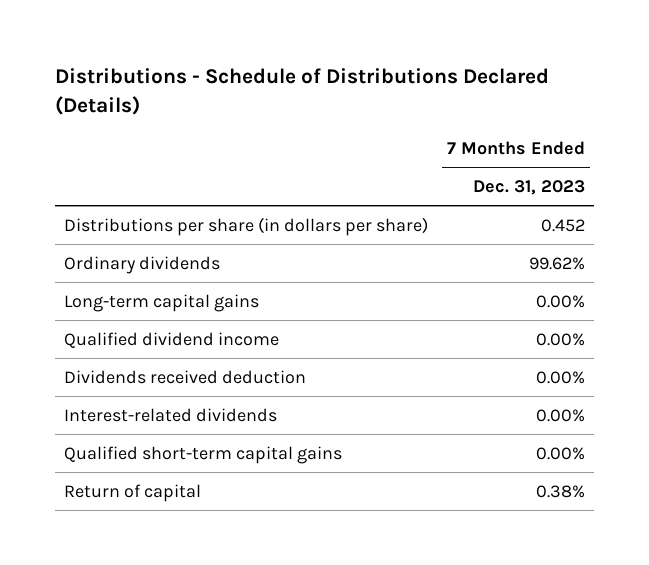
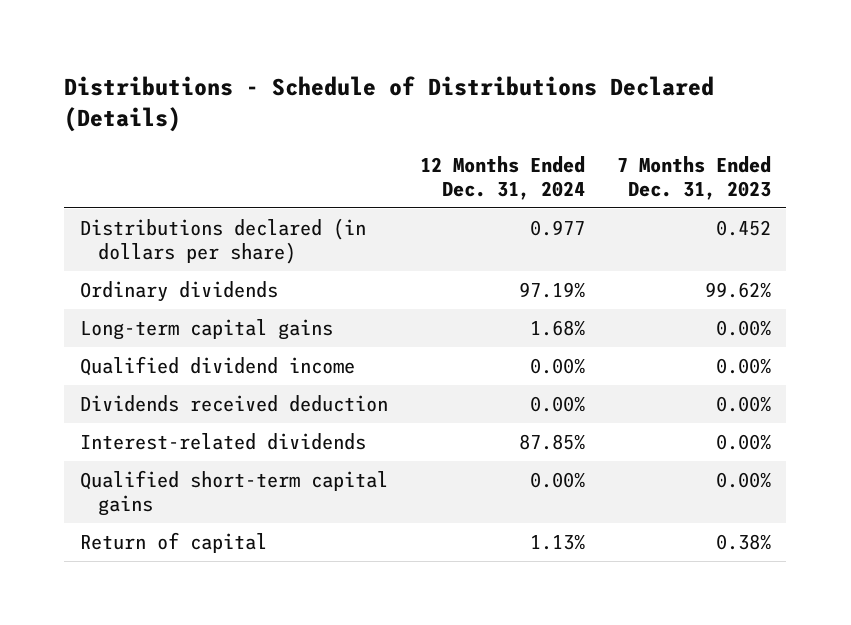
- | 7 Months Ended Dec. 31, 2023
+ | 12 Months Ended Dec. 31, 2024 | 7 Months Ended Dec. 31, 2023
- Distributions per share (in dollars per share) | 0.452
+ Distributions declared (in dollars per share) | 0.977 | 0.452

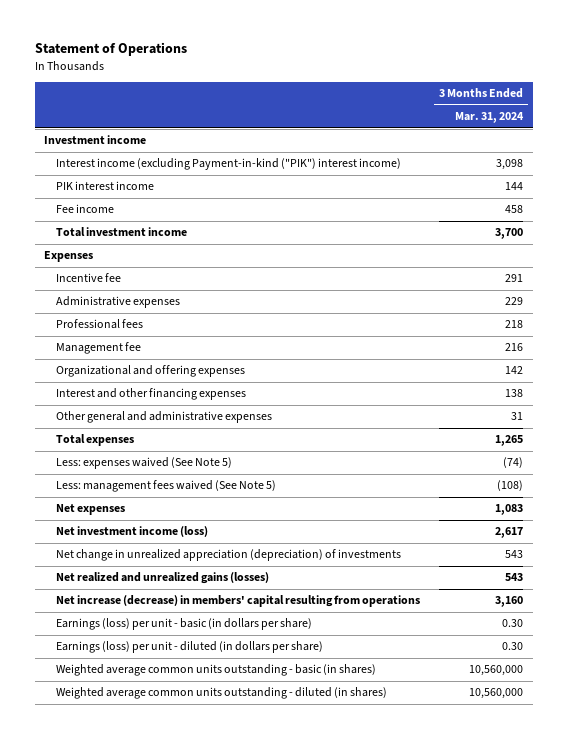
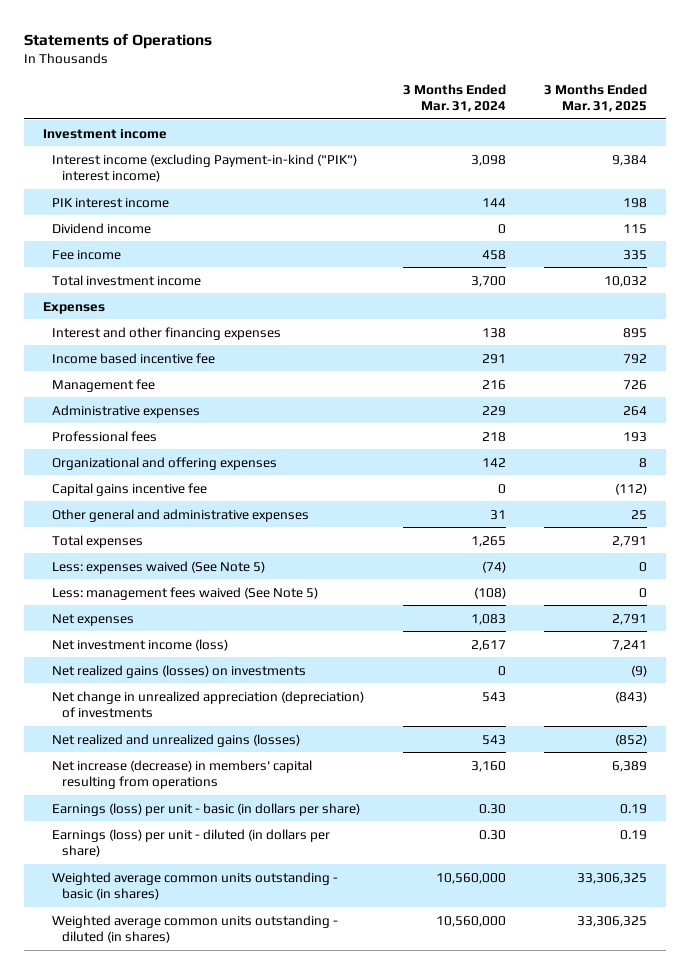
- Statement of Operations
+ Statements of Operations
- | 3 Months Ended Mar. 31, 2024
+ | 3 Months Ended Mar. 31, 2024 | 3 Months Ended Mar. 31, 2025
+ Dividend income | 0 | 115
- Incentive fee | 291
moved up: Interest and other financing expenses | 138 | 895
+ Income based incentive fee | 291 | 792
moved up: Management fee | 216 | 726
+ Capital gains incentive fee | 0 | (112)
+ Net realized gains (losses) on investments | 0 | (9)

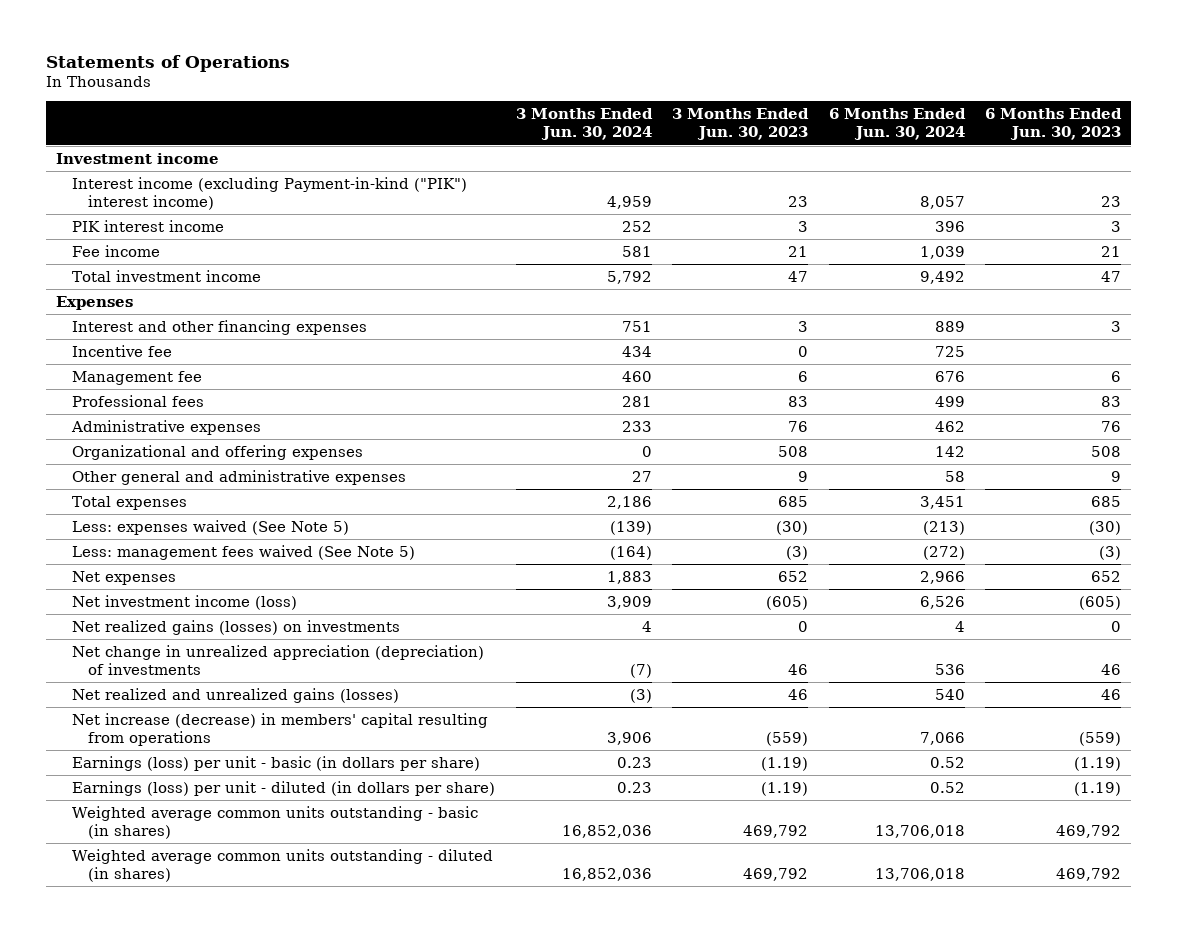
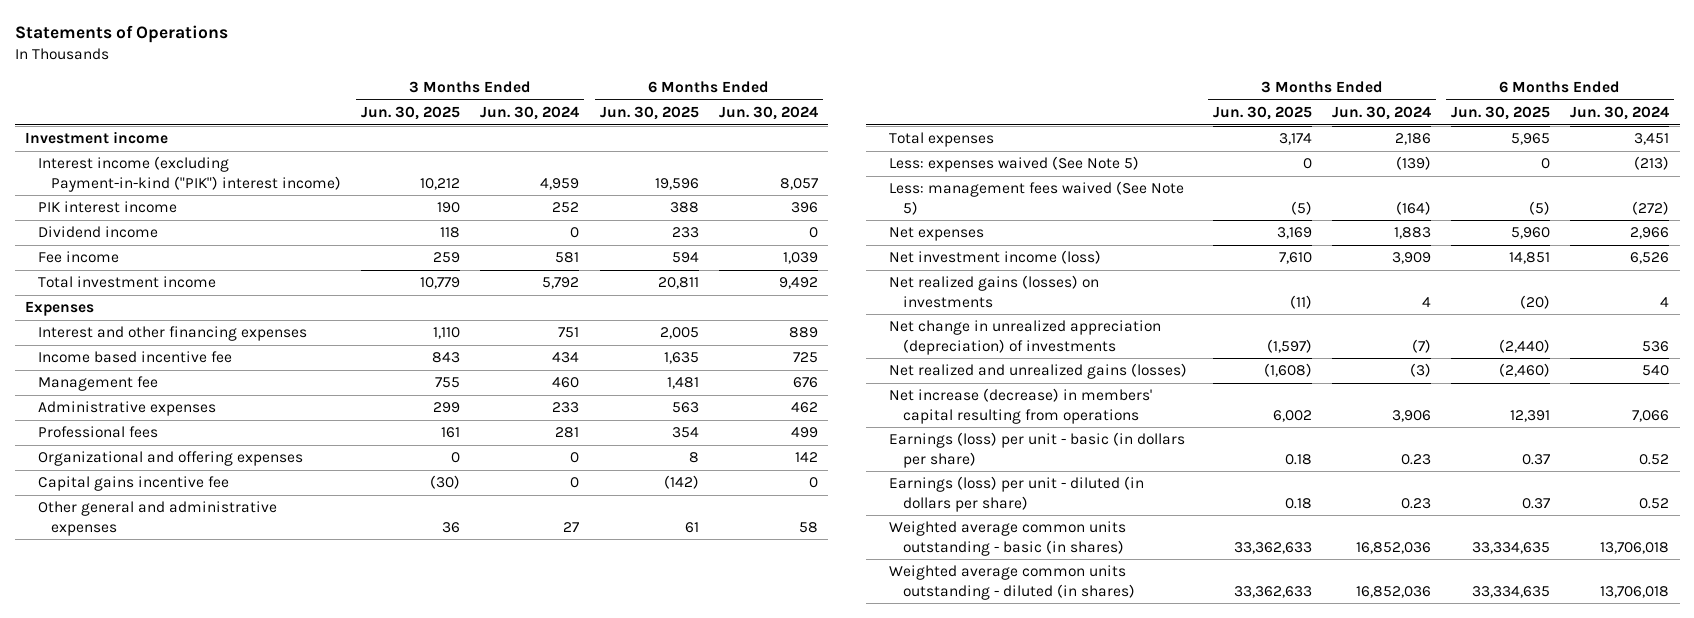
- | 3 Months Ended Jun. 30, 2024 | 3 Months Ended Jun. 30, 2023 | 6 Months Ended Jun. 30, 2024 | 6 Months Ended Jun. 30, 2023
+ | 3 Months Ended Jun. 30, 2025 | 3 Months Ended Jun. 30, 2024 | 6 Months Ended Jun. 30, 2025 | 6 Months Ended Jun. 30, 2024
+ Dividend income | 118 | 0 | 233 | 0
- Incentive fee | 434 | 0 | 725 |
+ Income based incentive fee | 843 | 434 | 1,635 | 725
moved down: Professional fees | 161 | 281 | 354 | 499
+ Capital gains incentive fee | (30) | 0 | (142) | 0

